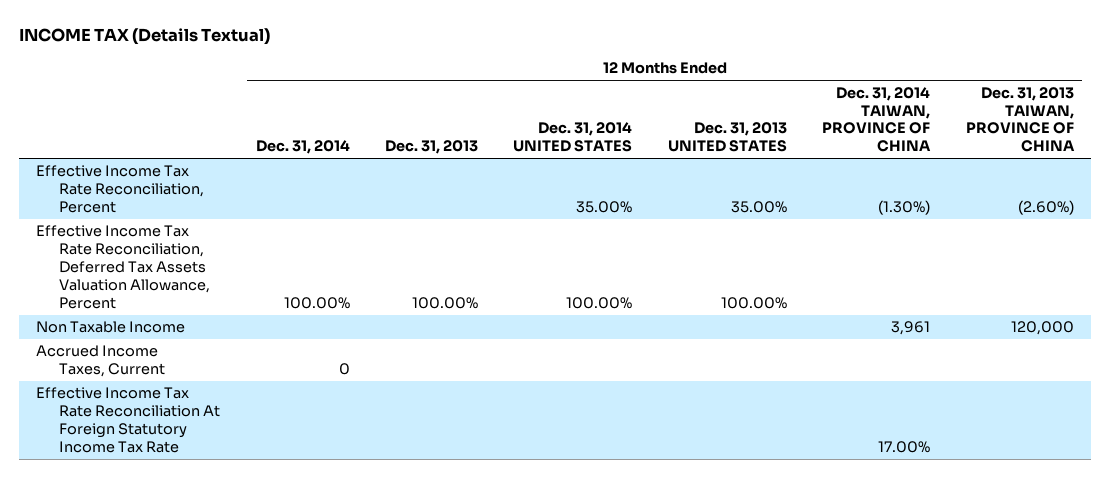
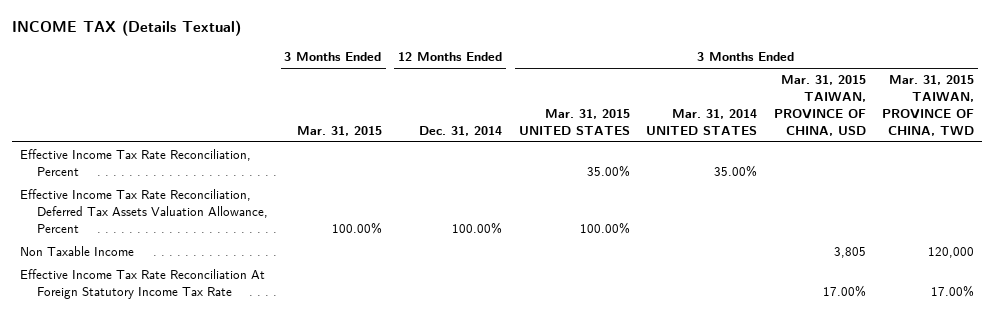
- | 12 Months Ended Dec. 31, 2014 | 12 Months Ended Dec. 31, 2013 | 12 Months Ended Dec. 31, 2014 UNITED STATES | 12 Months Ended Dec. 31, 2013 UNITED STATES | 12 Months Ended Dec. 31, 2014 TAIWAN, PROVINCE OF CHINA | 12 Months Ended Dec. 31, 2013 TAIWAN, PROVINCE OF CHINA
+ | 3 Months Ended Mar. 31, 2015 | 12 Months Ended Dec. 31, 2014 | 3 Months Ended Mar. 31, 2015 UNITED STATES | 3 Months Ended Mar. 31, 2014 UNITED STATES | 3 Months Ended Mar. 31, 2015 TAIWAN, PROVINCE OF CHINA, USD | 3 Months Ended Mar. 31, 2015 TAIWAN, PROVINCE OF CHINA, TWD
- Accrued Income Taxes, Current | 0 | | | | |

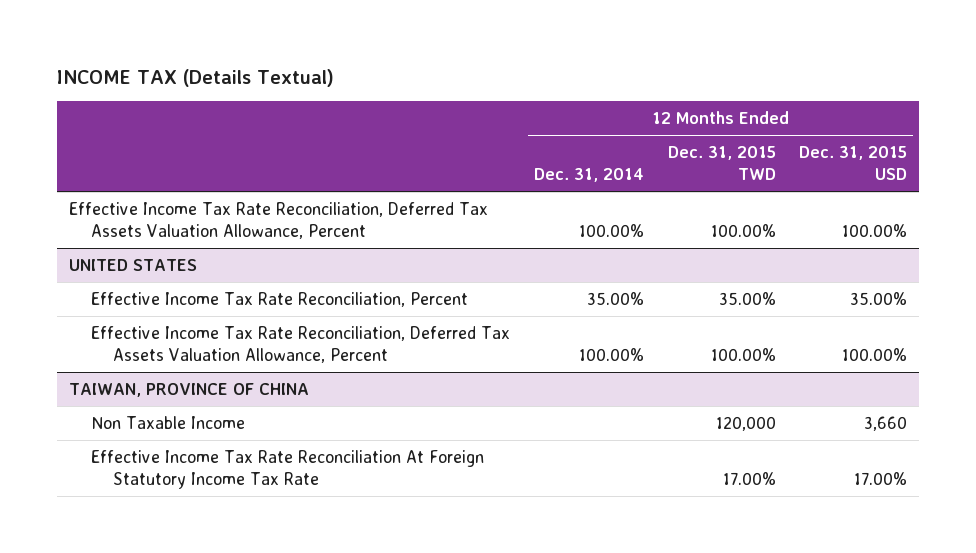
- | 3 Months Ended Mar. 31, 2015 | 12 Months Ended Dec. 31, 2014 | 3 Months Ended Mar. 31, 2015 UNITED STATES | 3 Months Ended Mar. 31, 2014 UNITED STATES | 3 Months Ended Mar. 31, 2015 TAIWAN, PROVINCE OF CHINA, USD | 3 Months Ended Mar. 31, 2015 TAIWAN, PROVINCE OF CHINA, TWD
+ | 12 Months Ended Dec. 31, 2014 | 12 Months Ended Dec. 31, 2015 TWD | 12 Months Ended Dec. 31, 2015 USD
- Effective Income Tax Rate Reconciliation, Percent | | | 35.00% | 35.00% | |
- Non Taxable Income | | | | | 3,805 | 120,000
- Effective Income Tax Rate Reconciliation At Foreign Statutory Income Tax Rate | | | | | 17.00% | 17.00%
+ UNITED STATES
+ Effective Income Tax Rate Reconciliation, Percent | 35.00% | 35.00% | 35.00%
+ Effective Income Tax Rate Reconciliation, Deferred Tax Assets Valuation Allowance, Percent | 100.00% | 100.00% | 100.00%
+ TAIWAN, PROVINCE OF CHINA
+ Non Taxable Income | | 120,000 | 3,660
+ Effective Income Tax Rate Reconciliation At Foreign Statutory Income Tax Rate | | 17.00% | 17.00%

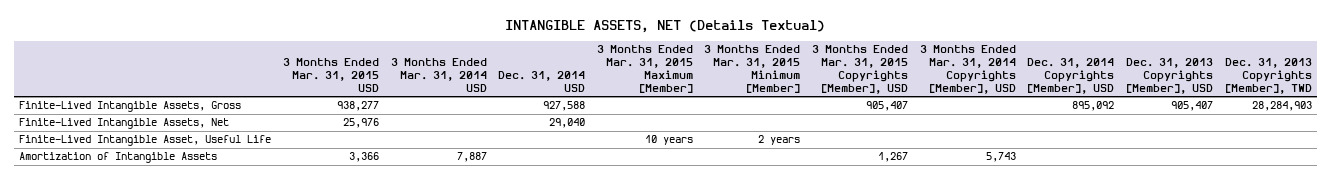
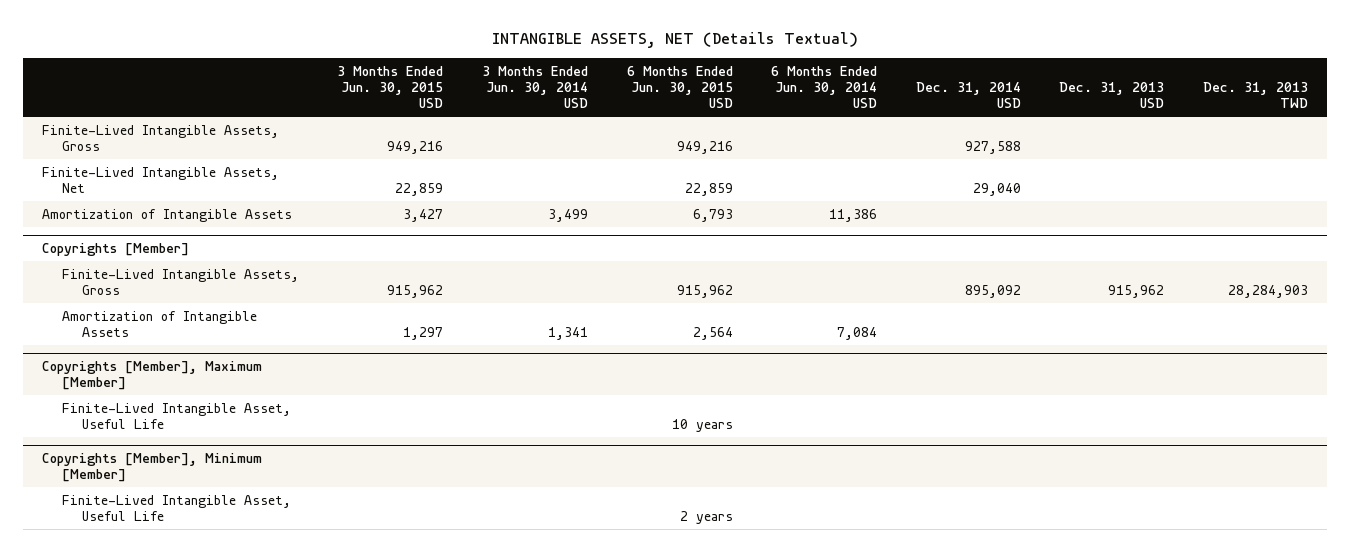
- | 3 Months Ended Mar. 31, 2015 USD | 3 Months Ended Mar. 31, 2014 USD | Dec. 31, 2014 USD | 3 Months Ended Mar. 31, 2015 Maximum [Member] | 3 Months Ended Mar. 31, 2015 Minimum [Member] | 3 Months Ended Mar. 31, 2015 Copyrights [Member], USD | 3 Months Ended Mar. 31, 2014 Copyrights [Member], USD | Dec. 31, 2014 Copyrights [Member], USD | Dec. 31, 2013 Copyrights [Member], USD | Dec. 31, 2013 Copyrights [Member], TWD
+ | 3 Months Ended Jun. 30, 2015 USD | 3 Months Ended Jun. 30, 2014 USD | 6 Months Ended Jun. 30, 2015 USD | 6 Months Ended Jun. 30, 2014 USD | Dec. 31, 2014 USD | Dec. 31, 2013 USD | Dec. 31, 2013 TWD
- Finite-Lived Intangible Asset, Useful Life | | | | 10 years | 2 years | | | | |
+ Copyrights [Member]
+ Finite-Lived Intangible Assets, Gross | 915,962 | | 915,962 | | 895,092 | 915,962 | 28,284,903
+ Amortization of Intangible Assets | 1,297 | 1,341 | 2,564 | 7,084 | | |
+ Copyrights [Member], Maximum [Member]
+ Finite-Lived Intangible Asset, Useful Life | | | 10 years | | | |
+ Copyrights [Member], Minimum [Member]
+ Finite-Lived Intangible Asset, Useful Life | | | 2 years | | | |

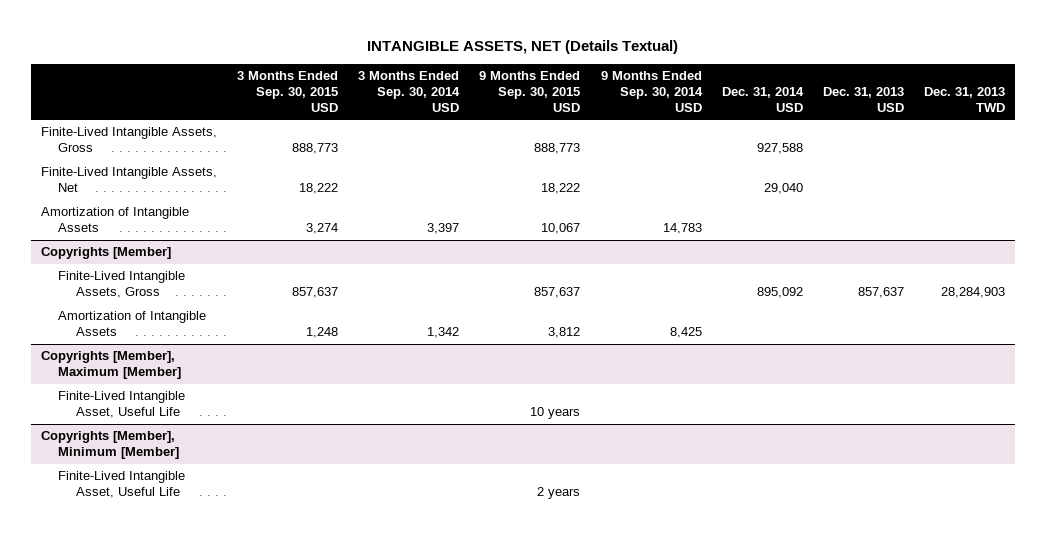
- | 3 Months Ended Jun. 30, 2015 USD | 3 Months Ended Jun. 30, 2014 USD | 6 Months Ended Jun. 30, 2015 USD | 6 Months Ended Jun. 30, 2014 USD | Dec. 31, 2014 USD | Dec. 31, 2013 USD | Dec. 31, 2013 TWD
+ | 3 Months Ended Sep. 30, 2015 USD | 3 Months Ended Sep. 30, 2014 USD | 9 Months Ended Sep. 30, 2015 USD | 9 Months Ended Sep. 30, 2014 USD | Dec. 31, 2014 USD | Dec. 31, 2013 USD | Dec. 31, 2013 TWD
@ Copyrights [Member]
- Finite-Lived Intangible Assets, Gross | 915,962 | | 915,962 | | 895,092 | 915,962 | 28,284,903
+ Finite-Lived Intangible Assets, Gross | 857,637 | | 857,637 | | 895,092 | 857,637 | 28,284,903

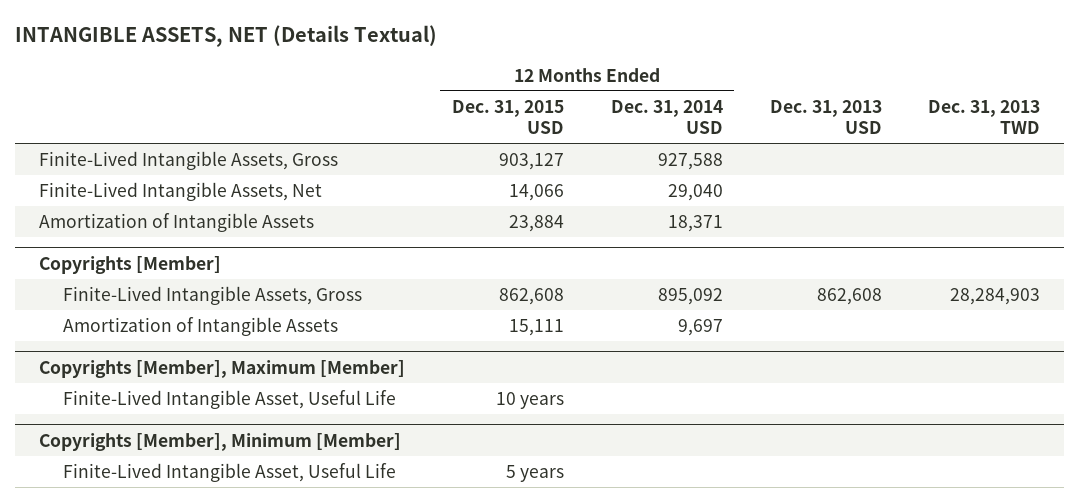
- | 3 Months Ended Sep. 30, 2015 USD | 3 Months Ended Sep. 30, 2014 USD | 9 Months Ended Sep. 30, 2015 USD | 9 Months Ended Sep. 30, 2014 USD | Dec. 31, 2014 USD | Dec. 31, 2013 USD | Dec. 31, 2013 TWD
+ | 12 Months Ended Dec. 31, 2015 USD | 12 Months Ended Dec. 31, 2014 USD | Dec. 31, 2013 USD | Dec. 31, 2013 TWD
@ Copyrights [Member]
- Finite-Lived Intangible Assets, Gross | 857,637 | | 857,637 | | 895,092 | 857,637 | 28,284,903
+ Finite-Lived Intangible Assets, Gross | 862,608 | 895,092 | 862,608 | 28,284,903

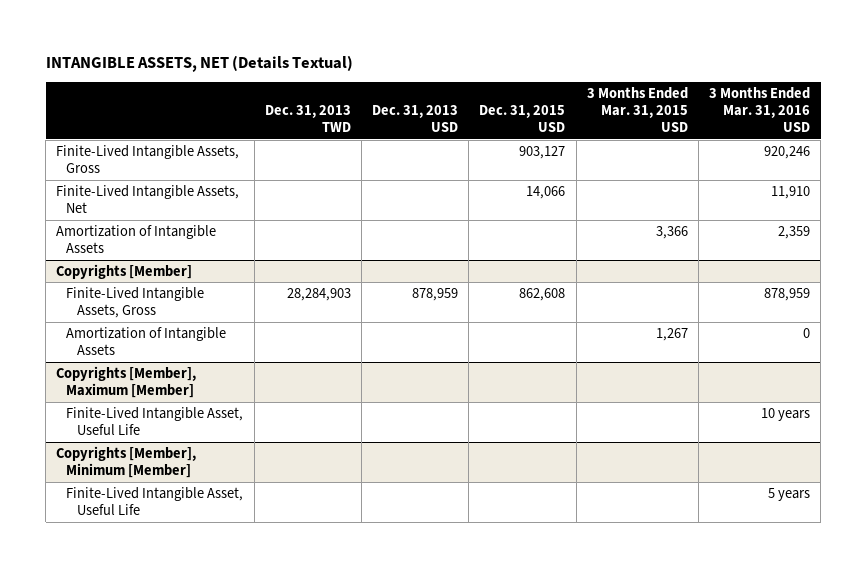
- | 12 Months Ended Dec. 31, 2015 USD | 12 Months Ended Dec. 31, 2014 USD | Dec. 31, 2013 USD | Dec. 31, 2013 TWD
+ | Dec. 31, 2013 TWD | Dec. 31, 2013 USD | Dec. 31, 2015 USD | 3 Months Ended Mar. 31, 2015 USD | 3 Months Ended Mar. 31, 2016 USD
@ Copyrights [Member]
- Finite-Lived Intangible Assets, Gross | 862,608 | 895,092 | 862,608 | 28,284,903
+ Finite-Lived Intangible Assets, Gross | 28,284,903 | 878,959 | 862,608 | | 878,959

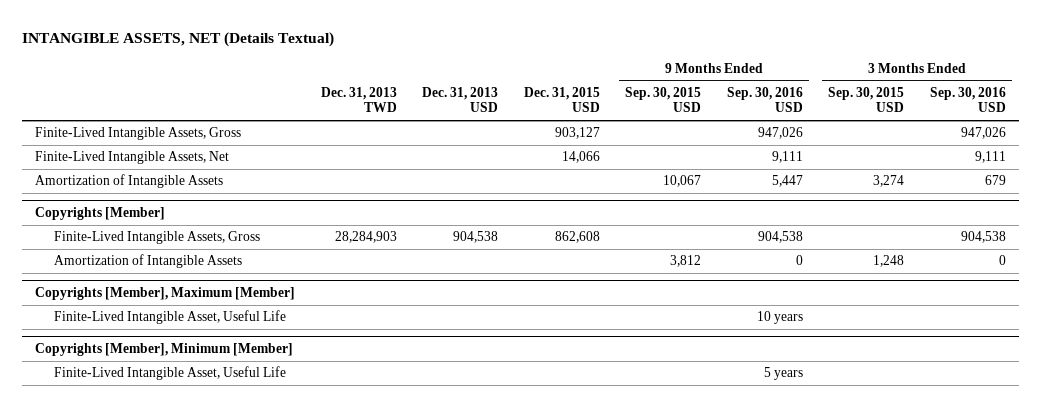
- | Dec. 31, 2013 TWD | Dec. 31, 2013 USD | Dec. 31, 2015 USD | 3 Months Ended Mar. 31, 2015 USD | 3 Months Ended Mar. 31, 2016 USD
+ | Dec. 31, 2013 TWD | Dec. 31, 2013 USD | Dec. 31, 2015 USD | 9 Months Ended Sep. 30, 2015 USD | 9 Months Ended Sep. 30, 2016 USD | 3 Months Ended Sep. 30, 2015 USD | 3 Months Ended Sep. 30, 2016 USD
@ Copyrights [Member]
- Finite-Lived Intangible Assets, Gross | 28,284,903 | 878,959 | 862,608 | | 878,959
+ Finite-Lived Intangible Assets, Gross | 28,284,903 | 904,538 | 862,608 | | 904,538 | | 904,538

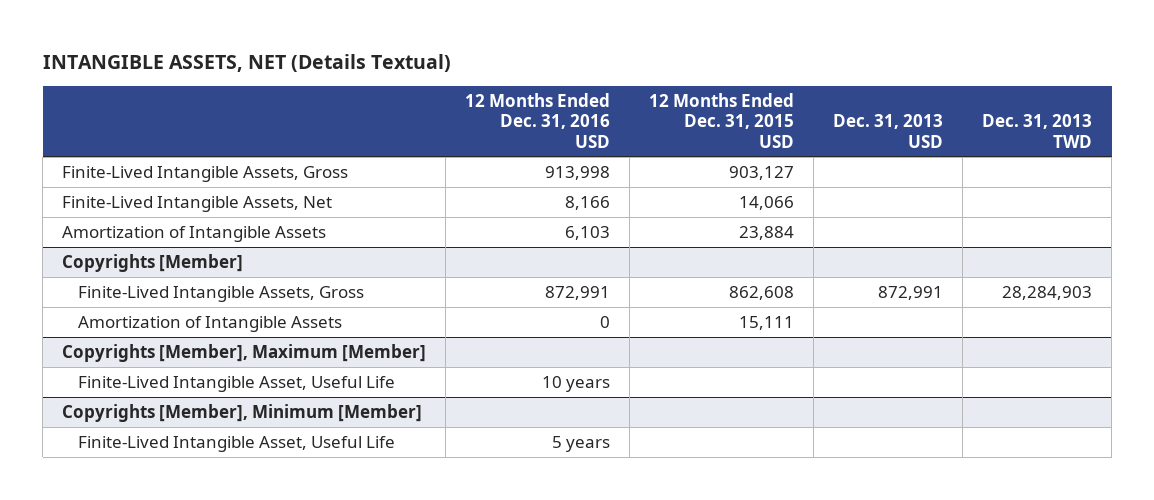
- | Dec. 31, 2013 TWD | Dec. 31, 2013 USD | Dec. 31, 2015 USD | 9 Months Ended Sep. 30, 2015 USD | 9 Months Ended Sep. 30, 2016 USD | 3 Months Ended Sep. 30, 2015 USD | 3 Months Ended Sep. 30, 2016 USD
+ | 12 Months Ended Dec. 31, 2016 USD | 12 Months Ended Dec. 31, 2015 USD | Dec. 31, 2013 USD | Dec. 31, 2013 TWD
@ Copyrights [Member]
- Finite-Lived Intangible Assets, Gross | 28,284,903 | 904,538 | 862,608 | | 904,538 | | 904,538
+ Finite-Lived Intangible Assets, Gross | 872,991 | 862,608 | 872,991 | 28,284,903

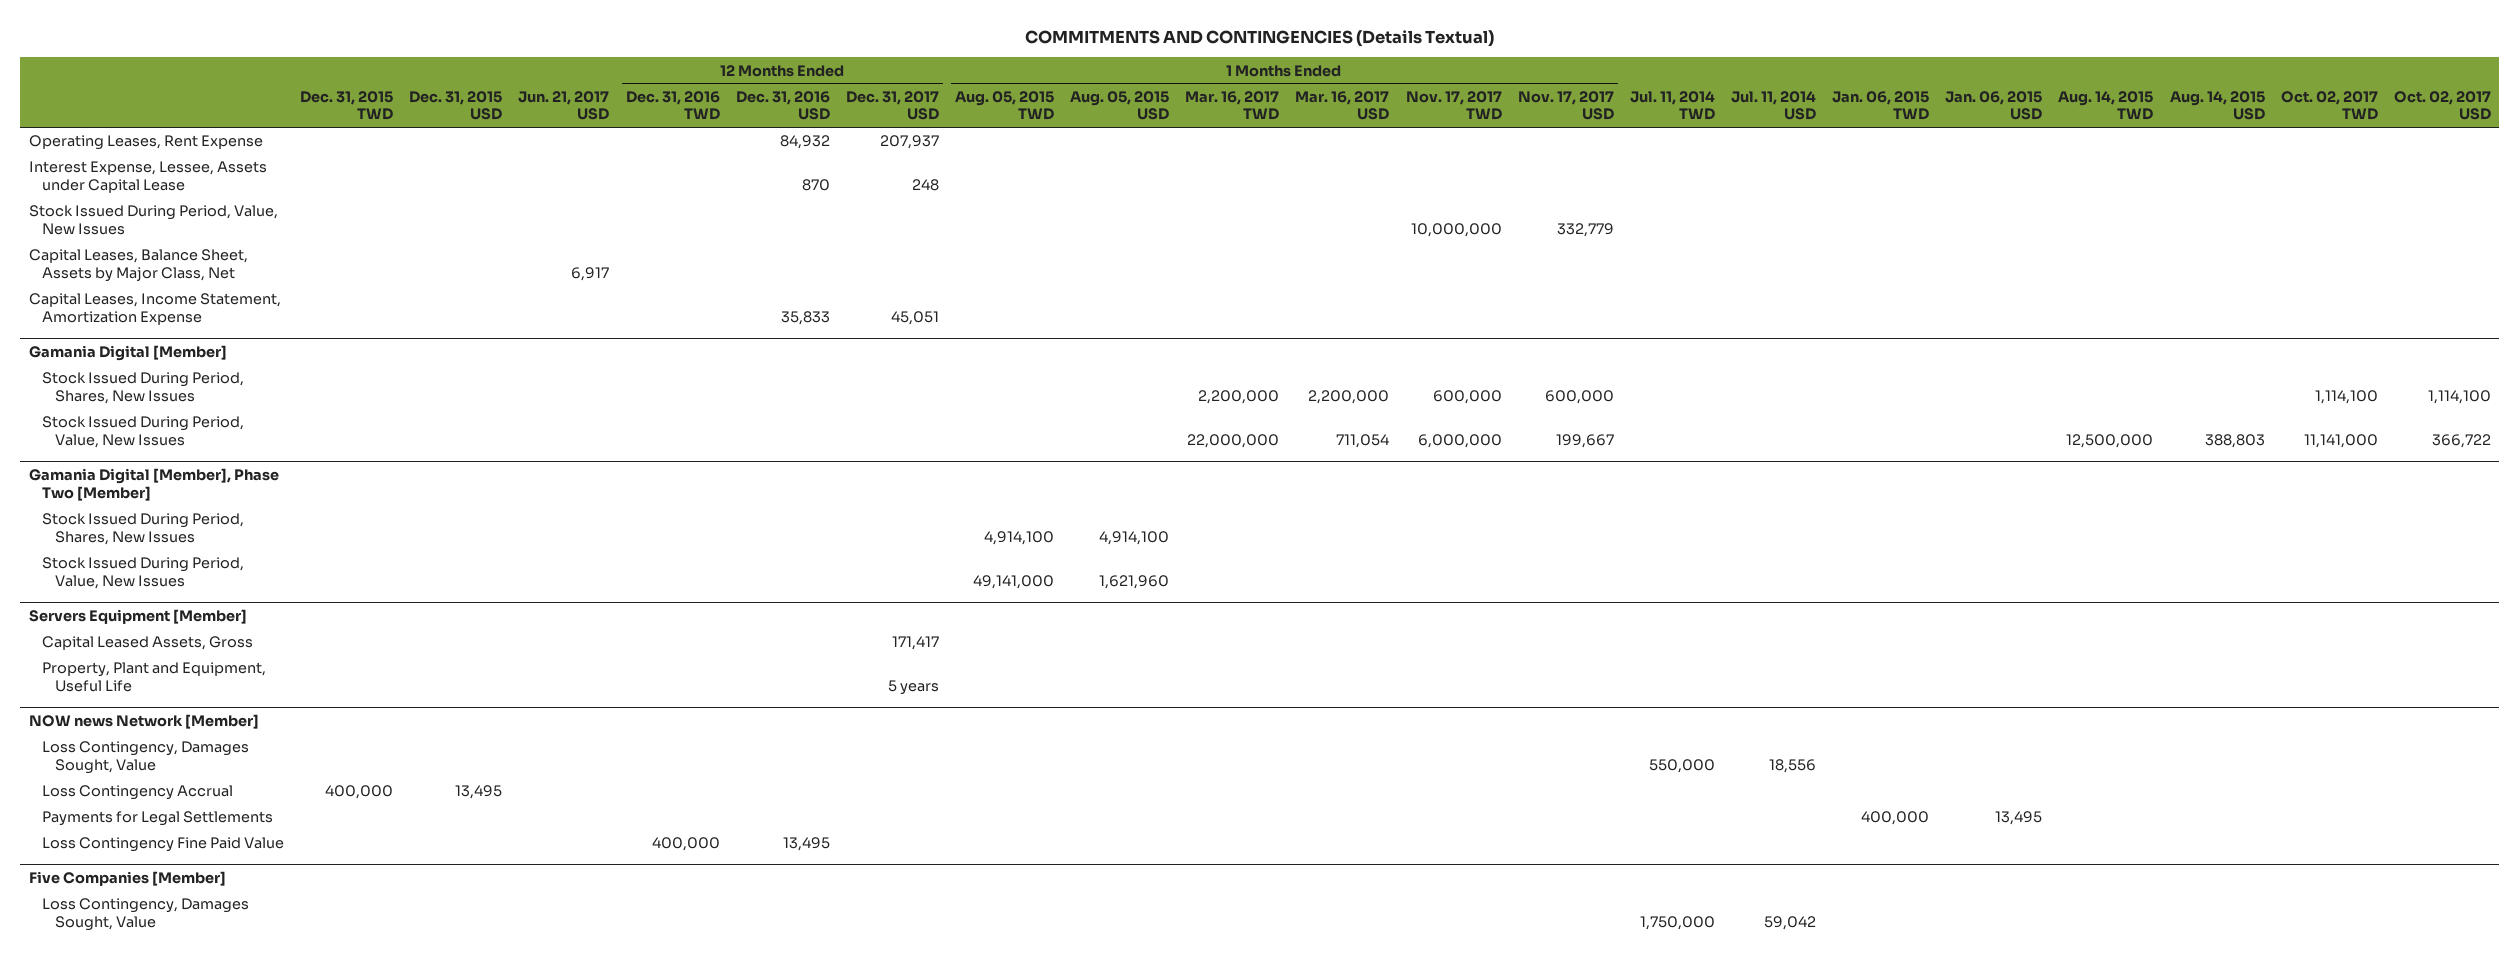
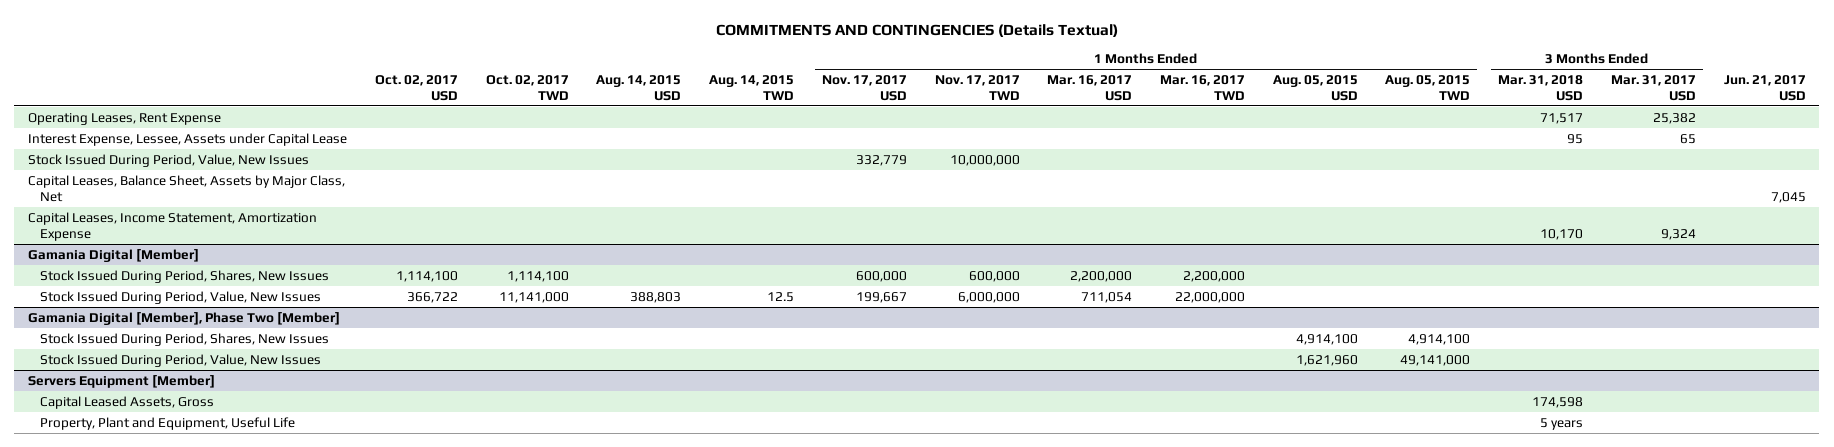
- | Dec. 31, 2015 TWD | Dec. 31, 2015 USD | Jun. 21, 2017 USD | 12 Months Ended Dec. 31, 2016 TWD | 12 Months Ended Dec. 31, 2016 USD | 12 Months Ended Dec. 31, 2017 USD | 1 Months Ended Aug. 05, 2015 TWD | 1 Months Ended Aug. 05, 2015 USD | 1 Months Ended Mar. 16, 2017 TWD | 1 Months Ended Mar. 16, 2017 USD | 1 Months Ended Nov. 17, 2017 TWD | 1 Months Ended Nov. 17, 2017 USD | Jul. 11, 2014 TWD | Jul. 11, 2014 USD | Jan. 06, 2015 TWD | Jan. 06, 2015 USD | Aug. 14, 2015 TWD | Aug. 14, 2015 USD | Oct. 02, 2017 TWD | Oct. 02, 2017 USD
+ | Oct. 02, 2017 USD | Oct. 02, 2017 TWD | Aug. 14, 2015 USD | Aug. 14, 2015 TWD | 1 Months Ended Nov. 17, 2017 USD | 1 Months Ended Nov. 17, 2017 TWD | 1 Months Ended Mar. 16, 2017 USD | 1 Months Ended Mar. 16, 2017 TWD | 1 Months Ended Aug. 05, 2015 USD | 1 Months Ended Aug. 05, 2015 TWD | 3 Months Ended Mar. 31, 2018 USD | 3 Months Ended Mar. 31, 2017 USD | Jun. 21, 2017 USD
- Capital Leases, Balance Sheet, Assets by Major Class, Net | | | 6,917 | | | | | | | | | | | | | | | | |
+ Capital Leases, Balance Sheet, Assets by Major Class, Net | | | | | | | | | | | | | 7,045
@ Gamania Digital [Member]
- Stock Issued During Period, Value, New Issues | | | | | | | | | 22,000,000 | 711,054 | 6,000,000 | 199,667 | | | | | 12,500,000 | 388,803 | 11,141,000 | 366,722
+ Stock Issued During Period, Value, New Issues | 366,722 | 11,141,000 | 388,803 | 12.5 | 199,667 | 6,000,000 | 711,054 | 22,000,000 | | | | |
- NOW news Network [Member]
- Loss Contingency, Damages Sought, Value | | | | | | | | | | | | | 550,000 | 18,556 | | | | | |
- Loss Contingency Accrual | 400,000 | 13,495 | | | | | | | | | | | | | | | | | |
- Payments for Legal Settlements | | | | | | | | | | | | | | | 400,000 | 13,495 | | | |
- Loss Contingency Fine Paid Value | | | | 400,000 | 13,495 | | | | | | | | | | | | | | |
- Five Companies [Member]
- Loss Contingency, Damages Sought, Value | | | | | | | | | | | | | 1,750,000 | 59,042 | | | | | |

